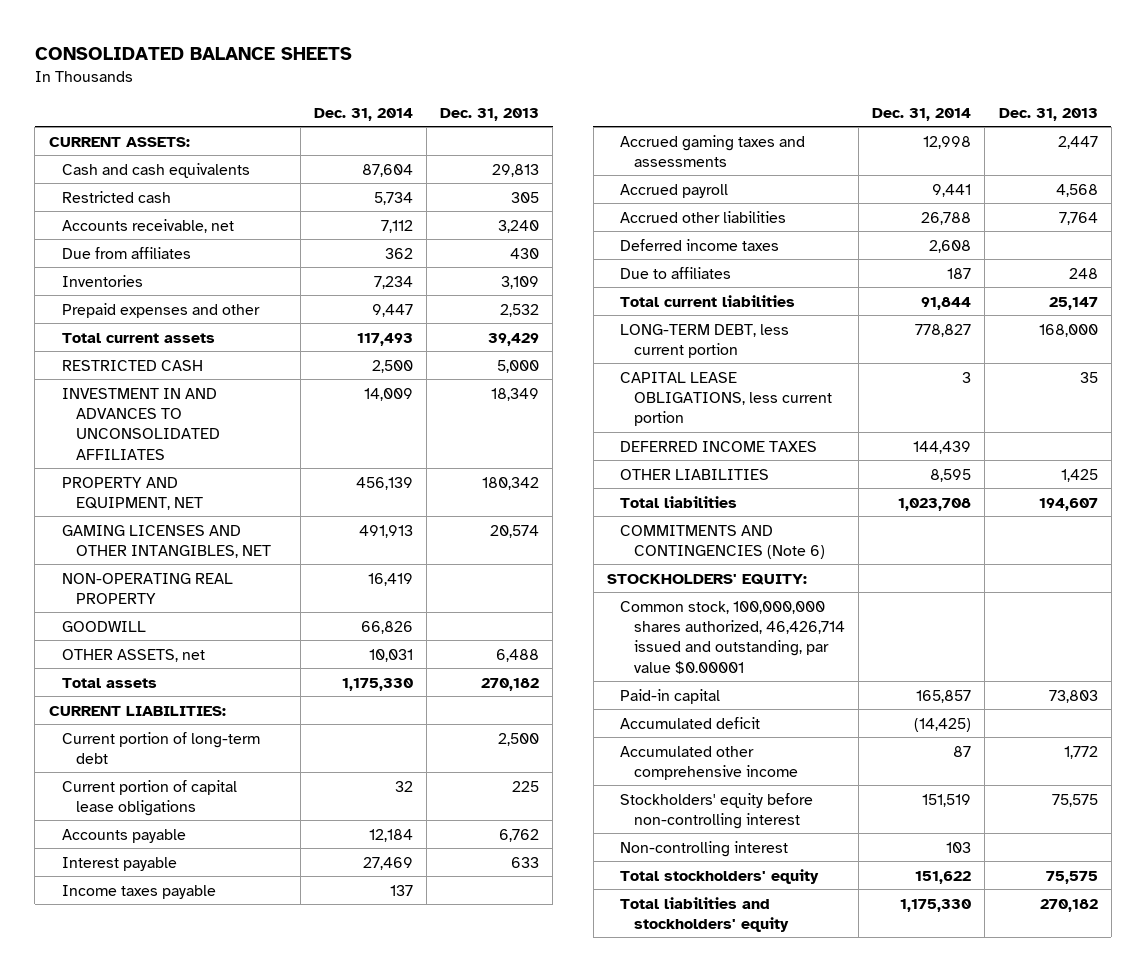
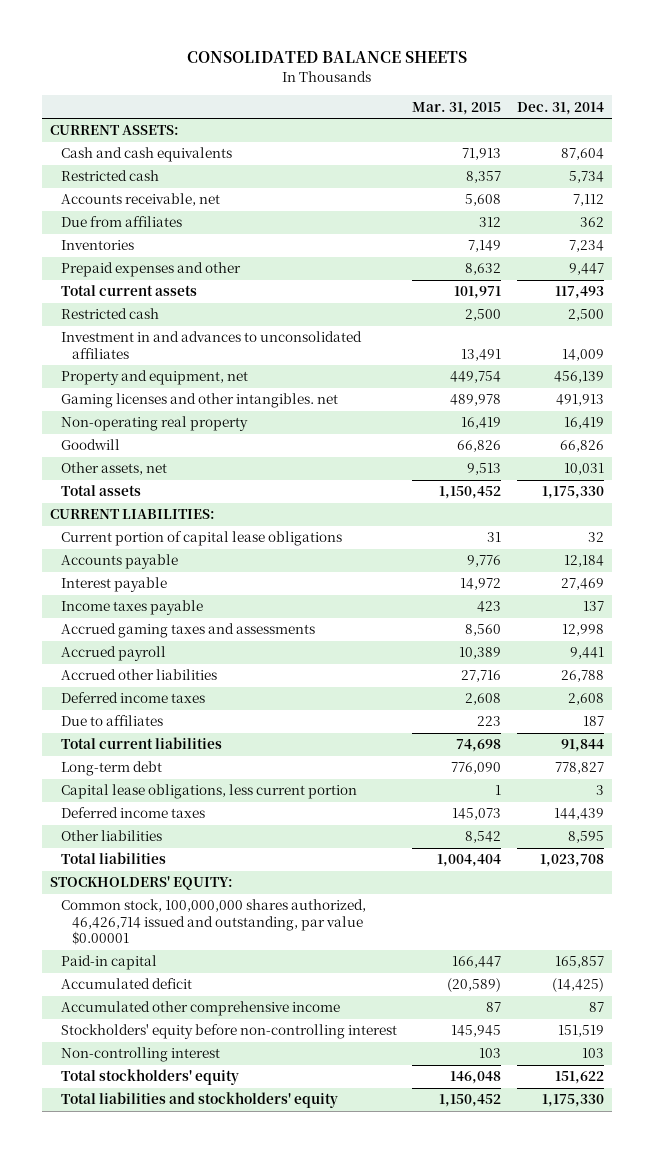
- | Dec. 31, 2014 | Dec. 31, 2013
+ | Mar. 31, 2015 | Dec. 31, 2014
- RESTRICTED CASH | 2,500 | 5,000
- INVESTMENT IN AND ADVANCES TO UNCONSOLIDATED AFFILIATES | 14,009 | 18,349
- PROPERTY AND EQUIPMENT, NET | 456,139 | 180,342
- GAMING LICENSES AND OTHER INTANGIBLES, NET | 491,913 | 20,574
- NON-OPERATING REAL PROPERTY | 16,419 |
- GOODWILL | 66,826 |
- OTHER ASSETS, net | 10,031 | 6,488
+ Restricted cash | 2,500 | 2,500
+ Investment in and advances to unconsolidated affiliates | 13,491 | 14,009
+ Property and equipment, net | 449,754 | 456,139
+ Gaming licenses and other intangibles. net | 489,978 | 491,913
+ Non-operating real property | 16,419 | 16,419
+ Goodwill | 66,826 | 66,826
+ Other assets, net | 9,513 | 10,031
- Current portion of long-term debt | | 2,500
- LONG-TERM DEBT, less current portion | 778,827 | 168,000
- CAPITAL LEASE OBLIGATIONS, less current portion | 3 | 35
- DEFERRED INCOME TAXES | 144,439 |
- OTHER LIABILITIES | 8,595 | 1,425
+ Long-term debt | 776,090 | 778,827
+ Capital lease obligations, less current portion | 1 | 3
+ Deferred income taxes | 145,073 | 144,439
+ Other liabilities | 8,542 | 8,595
- COMMITMENTS AND CONTINGENCIES (Note 6)

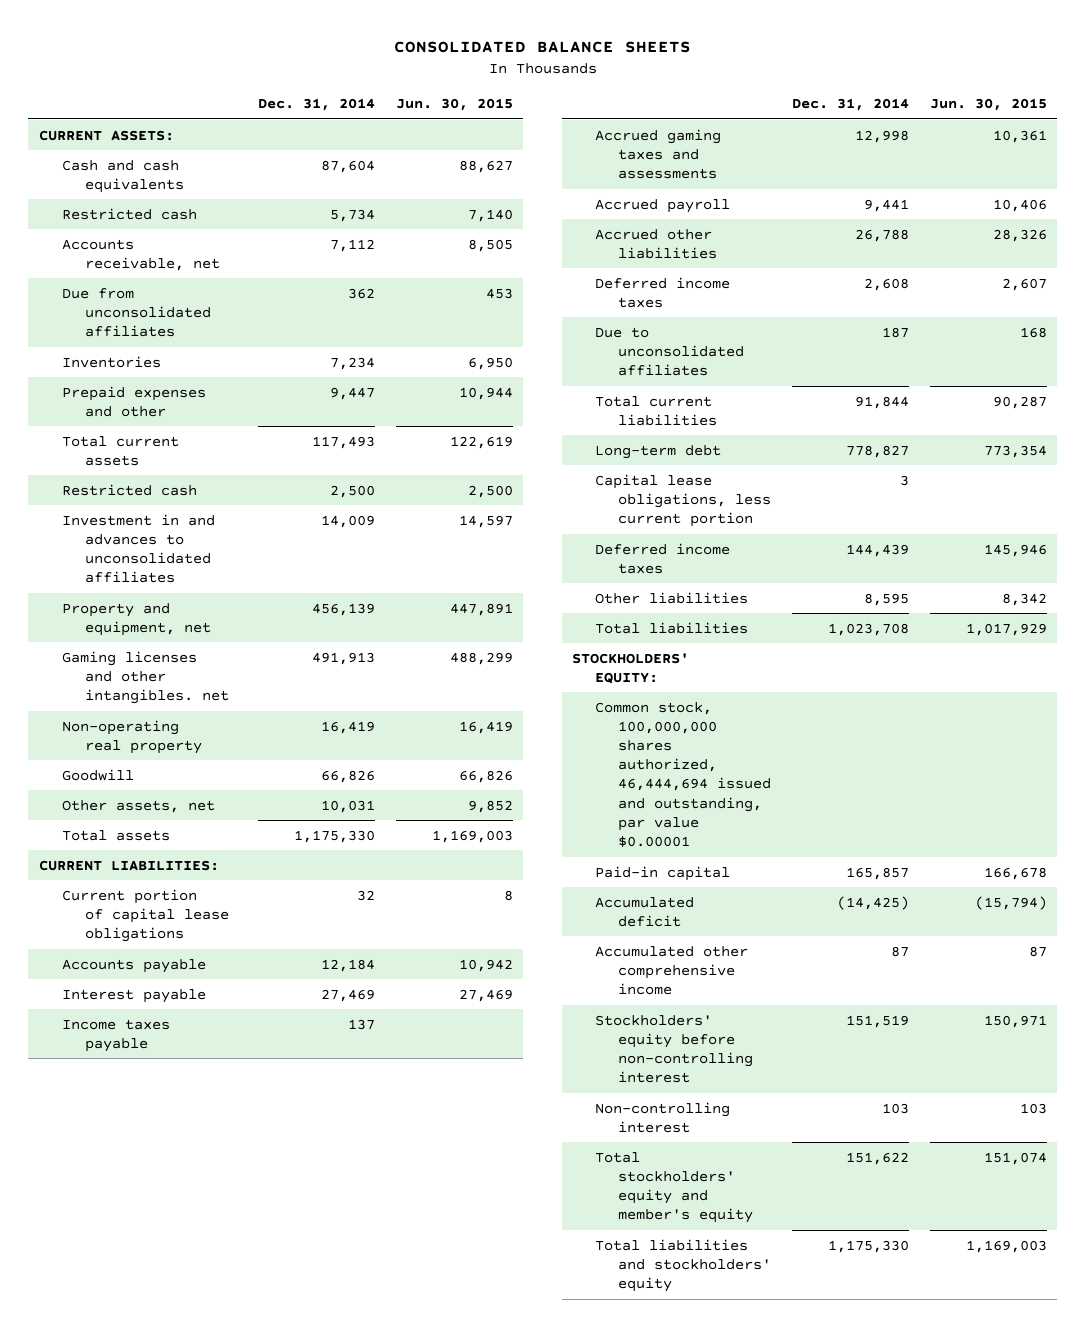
- | Mar. 31, 2015 | Dec. 31, 2014
+ | Dec. 31, 2014 | Jun. 30, 2015
- Due from affiliates | 312 | 362
+ Due from unconsolidated affiliates | 362 | 453
- Due to affiliates | 223 | 187
+ Due to unconsolidated affiliates | 187 | 168
- Common stock, 100,000,000 shares authorized, 46,426,714 issued and outstanding, par value $0.00001
+ Common stock, 100,000,000 shares authorized, 46,444,694 issued and outstanding, par value $0.00001
- Total stockholders' equity | 146,048 | 151,622
+ Total stockholders' equity and member's equity | 151,622 | 151,074

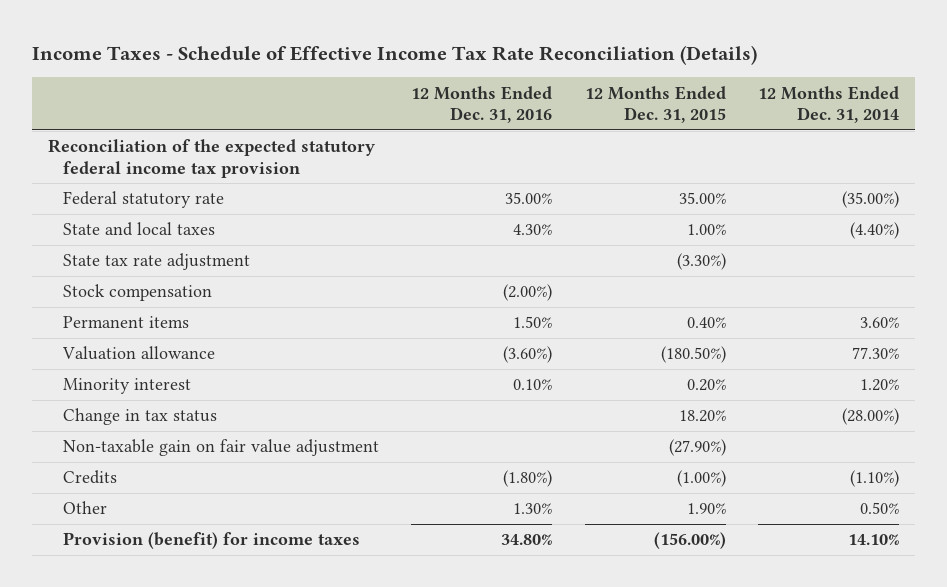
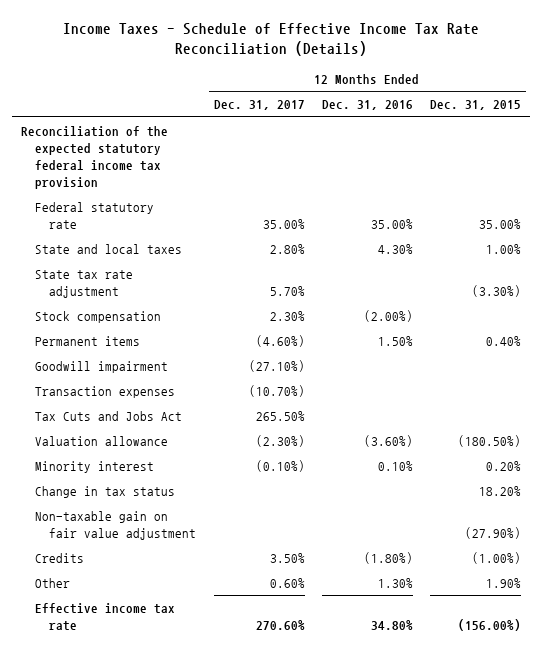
- | 12 Months Ended Dec. 31, 2016 | 12 Months Ended Dec. 31, 2015 | 12 Months Ended Dec. 31, 2014
+ | 12 Months Ended Dec. 31, 2017 | 12 Months Ended Dec. 31, 2016 | 12 Months Ended Dec. 31, 2015
+ Goodwill impairment | (27.10%) | |
+ Transaction expenses | (10.70%) | |
+ Tax Cuts and Jobs Act | 265.50% | |
- Provision (benefit) for income taxes | 34.80% | (156.00%) | 14.10%
+ Effective income tax rate | 270.60% | 34.80% | (156.00%)

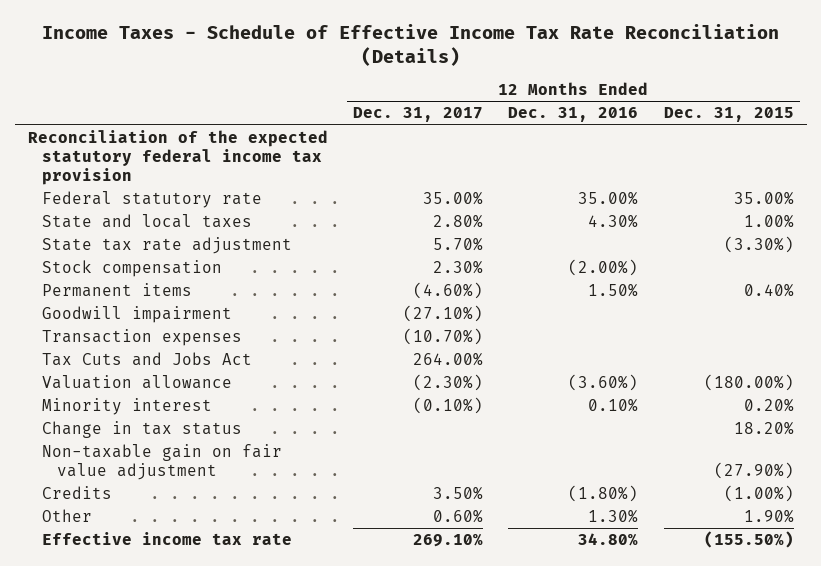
- Tax Cuts and Jobs Act | 265.50% | |
- Valuation allowance | (2.30%) | (3.60%) | (180.50%)
+ Tax Cuts and Jobs Act | 264.00% | |
+ Valuation allowance | (2.30%) | (3.60%) | (180.00%)
- Effective income tax rate | 270.60% | 34.80% | (156.00%)
+ Effective income tax rate | 269.10% | 34.80% | (155.50%)

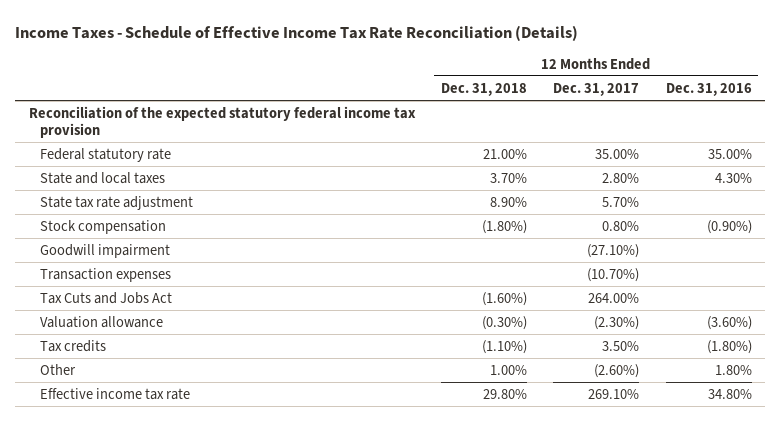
- | 12 Months Ended Dec. 31, 2017 | 12 Months Ended Dec. 31, 2016 | 12 Months Ended Dec. 31, 2015
+ | 12 Months Ended Dec. 31, 2018 | 12 Months Ended Dec. 31, 2017 | 12 Months Ended Dec. 31, 2016
- Stock compensation | 2.30% | (2.00%) |
- Permanent items | (4.60%) | 1.50% | 0.40%
+ Stock compensation | (1.80%) | 0.80% | (0.90%)
- Minority interest | (0.10%) | 0.10% | 0.20%
- Change in tax status | | | 18.20%
- Non-taxable gain on fair value adjustment | | | (27.90%)
- Credits | 3.50% | (1.80%) | (1.00%)
- Other | 0.60% | 1.30% | 1.90%
+ Tax credits | (1.10%) | 3.50% | (1.80%)
+ Other | 1.00% | (2.60%) | 1.80%

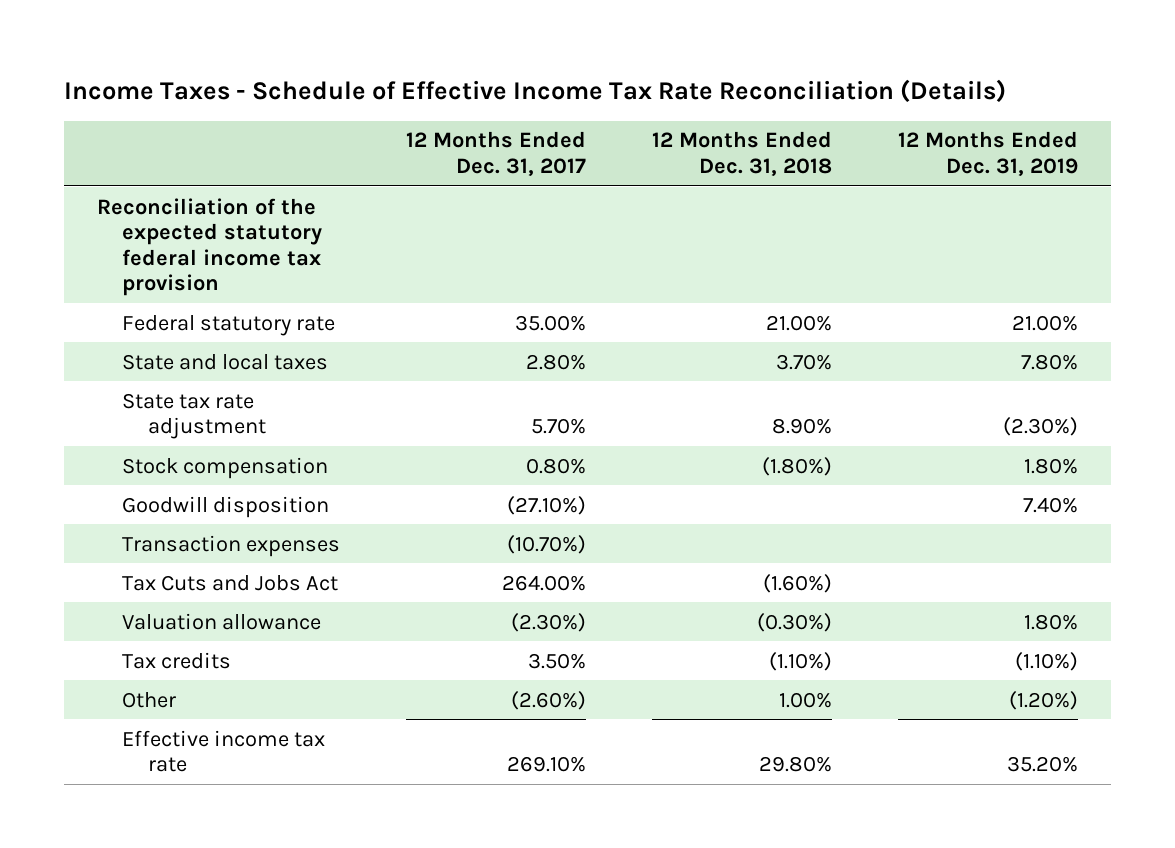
- | 12 Months Ended Dec. 31, 2018 | 12 Months Ended Dec. 31, 2017 | 12 Months Ended Dec. 31, 2016
+ | 12 Months Ended Dec. 31, 2017 | 12 Months Ended Dec. 31, 2018 | 12 Months Ended Dec. 31, 2019
- Goodwill impairment | | (27.10%) |
+ Goodwill disposition | (27.10%) | | 7.40%

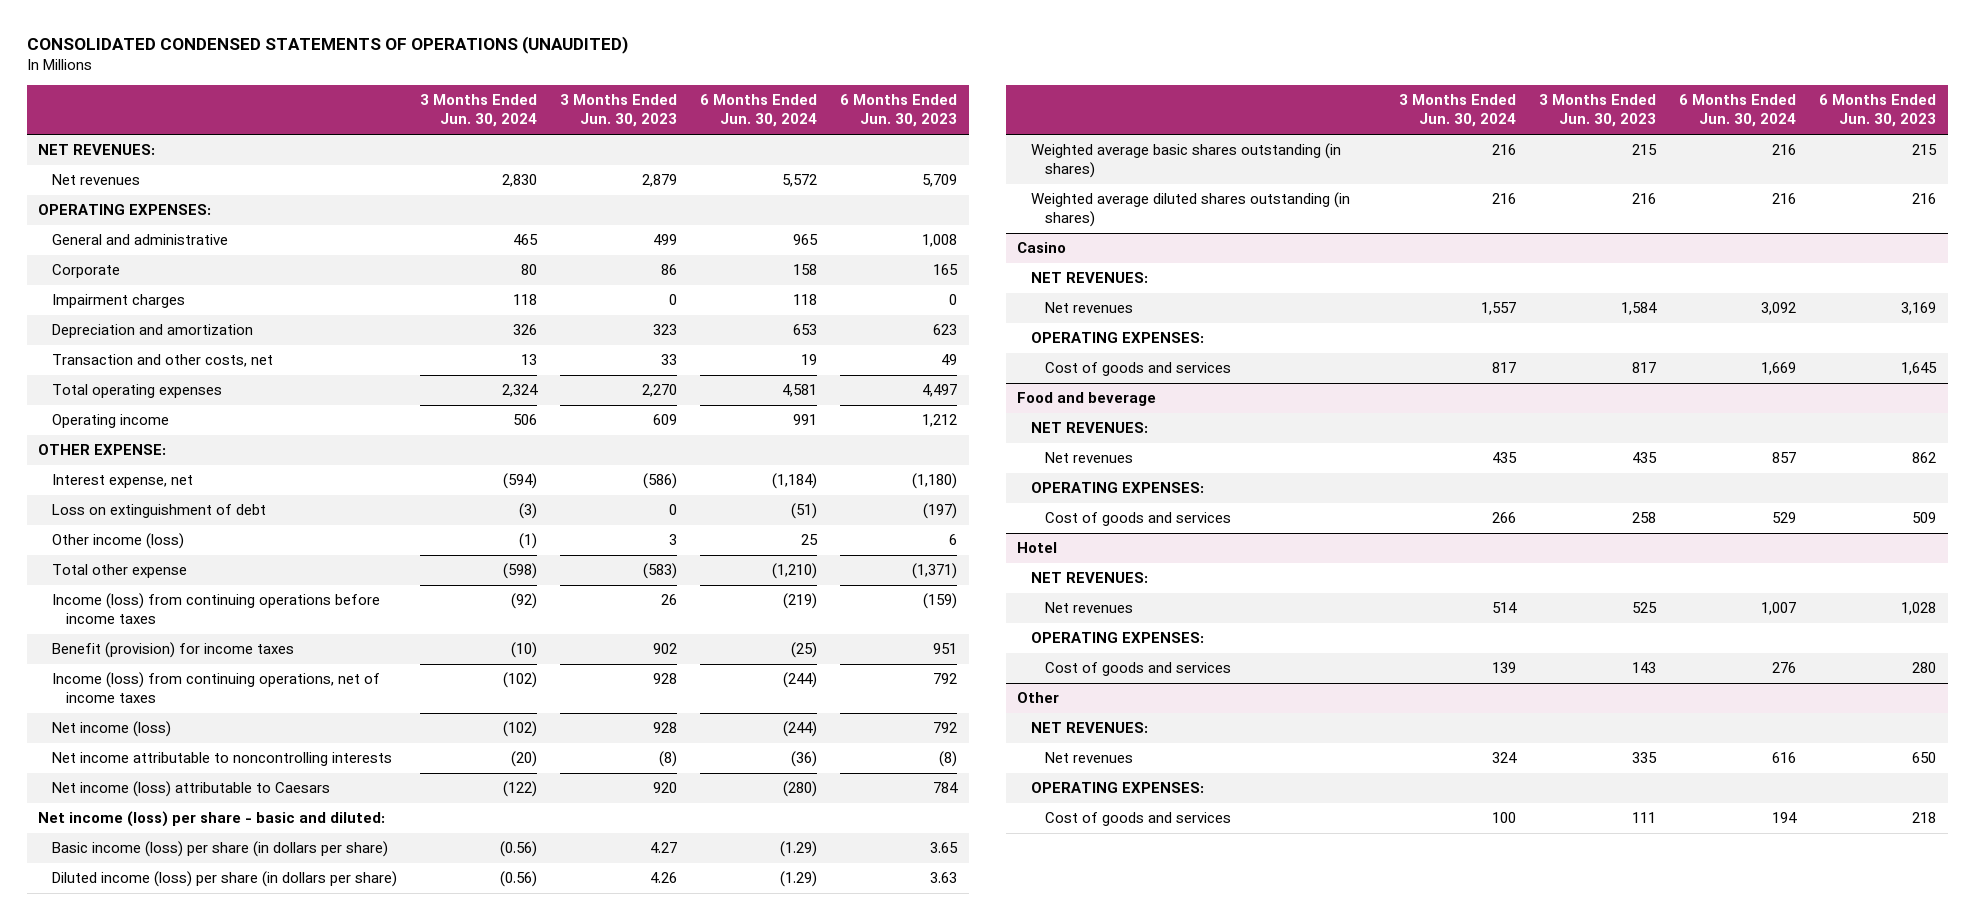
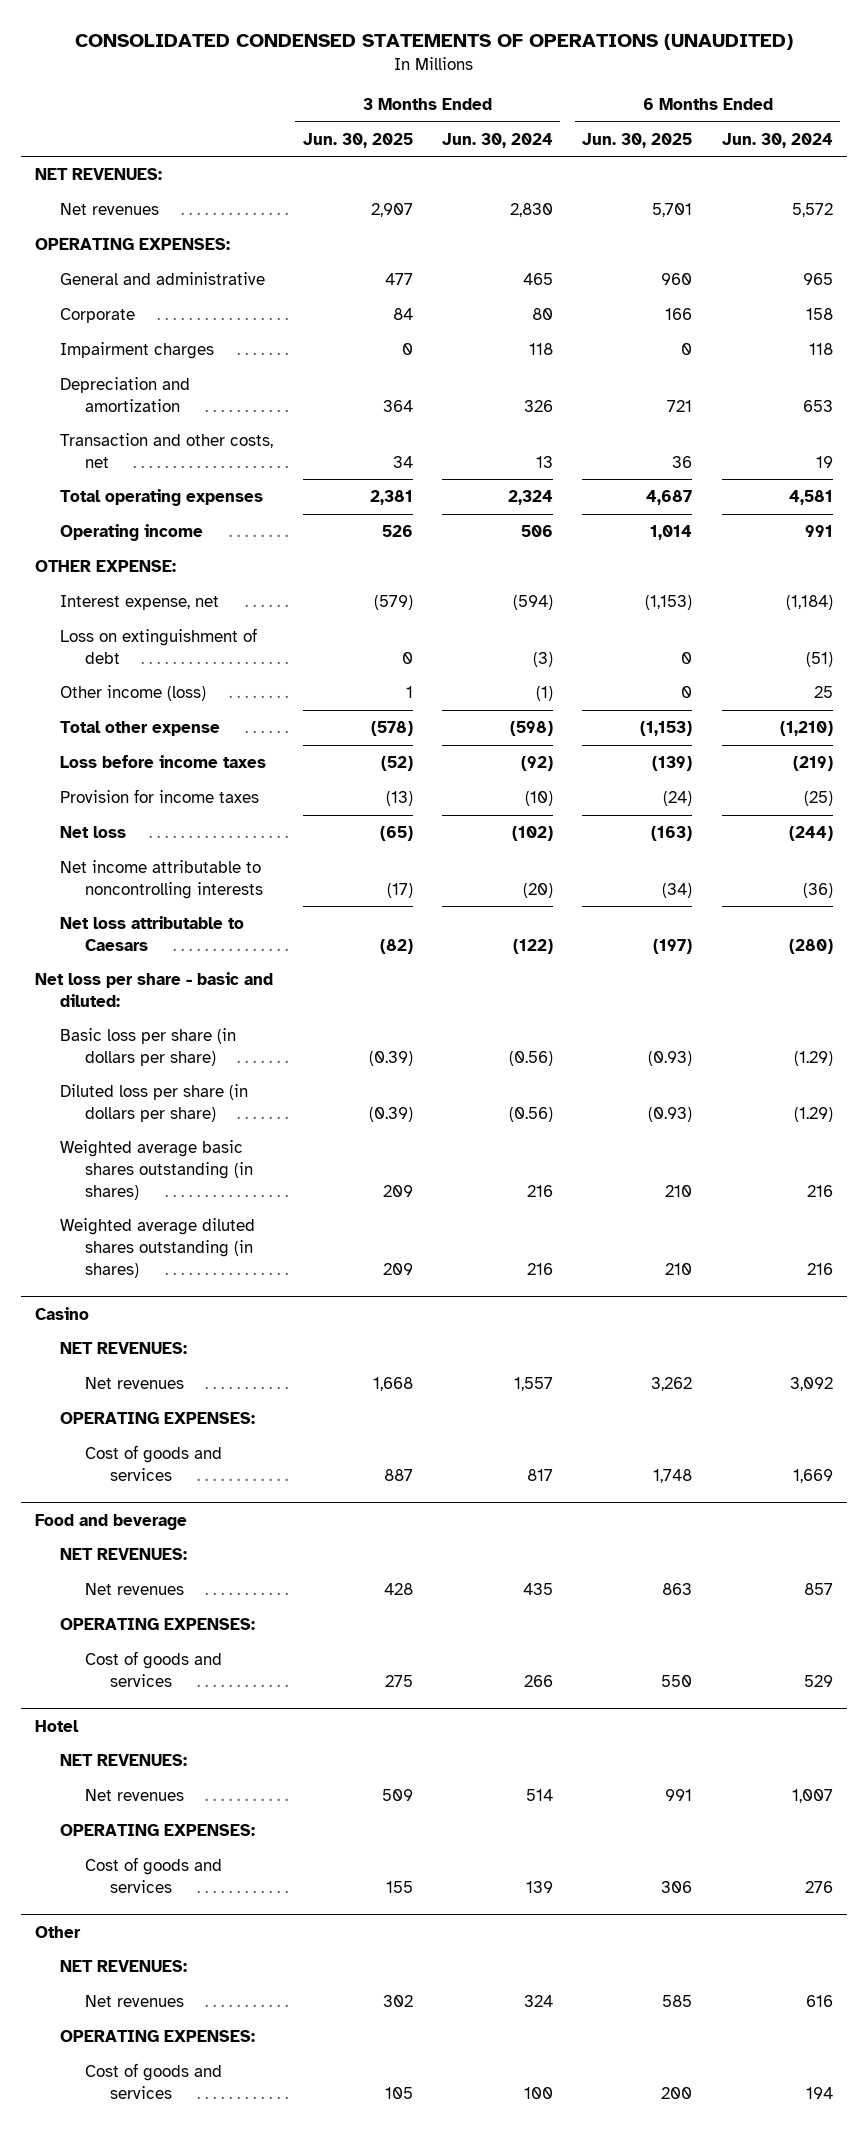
- | 3 Months Ended Jun. 30, 2024 | 3 Months Ended Jun. 30, 2023 | 6 Months Ended Jun. 30, 2024 | 6 Months Ended Jun. 30, 2023
+ | 3 Months Ended Jun. 30, 2025 | 3 Months Ended Jun. 30, 2024 | 6 Months Ended Jun. 30, 2025 | 6 Months Ended Jun. 30, 2024
- Income (loss) from continuing operations before income taxes | (92) | 26 | (219) | (159)
- Benefit (provision) for income taxes | (10) | 902 | (25) | 951
- Income (loss) from continuing operations, net of income taxes | (102) | 928 | (244) | 792
- Net income (loss) | (102) | 928 | (244) | 792
+ Loss before income taxes | (52) | (92) | (139) | (219)
+ Provision for income taxes | (13) | (10) | (24) | (25)
+ Net loss | (65) | (102) | (163) | (244)
- Net income (loss) attributable to Caesars | (122) | 920 | (280) | 784
- Net income (loss) per share - basic and diluted:
- Basic income (loss) per share (in dollars per share) | (0.56) | 4.27 | (1.29) | 3.65
- Diluted income (loss) per share (in dollars per share) | (0.56) | 4.26 | (1.29) | 3.63
+ Net loss attributable to Caesars | (82) | (122) | (197) | (280)
+ Net loss per share - basic and diluted:
+ Basic loss per share (in dollars per share) | (0.39) | (0.56) | (0.93) | (1.29)
+ Diluted loss per share (in dollars per share) | (0.39) | (0.56) | (0.93) | (1.29)

